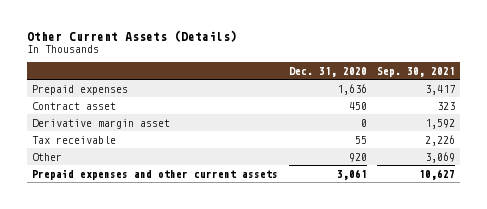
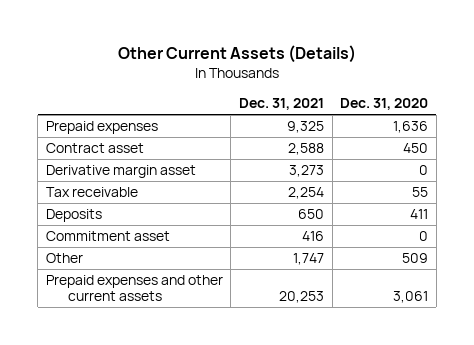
- | Dec. 31, 2020 | Sep. 30, 2021
+ | Dec. 31, 2021 | Dec. 31, 2020
- Other | 920 | 3,069
+ Deposits | 650 | 411
+ Commitment asset | 416 | 0
+ Other | 1,747 | 509

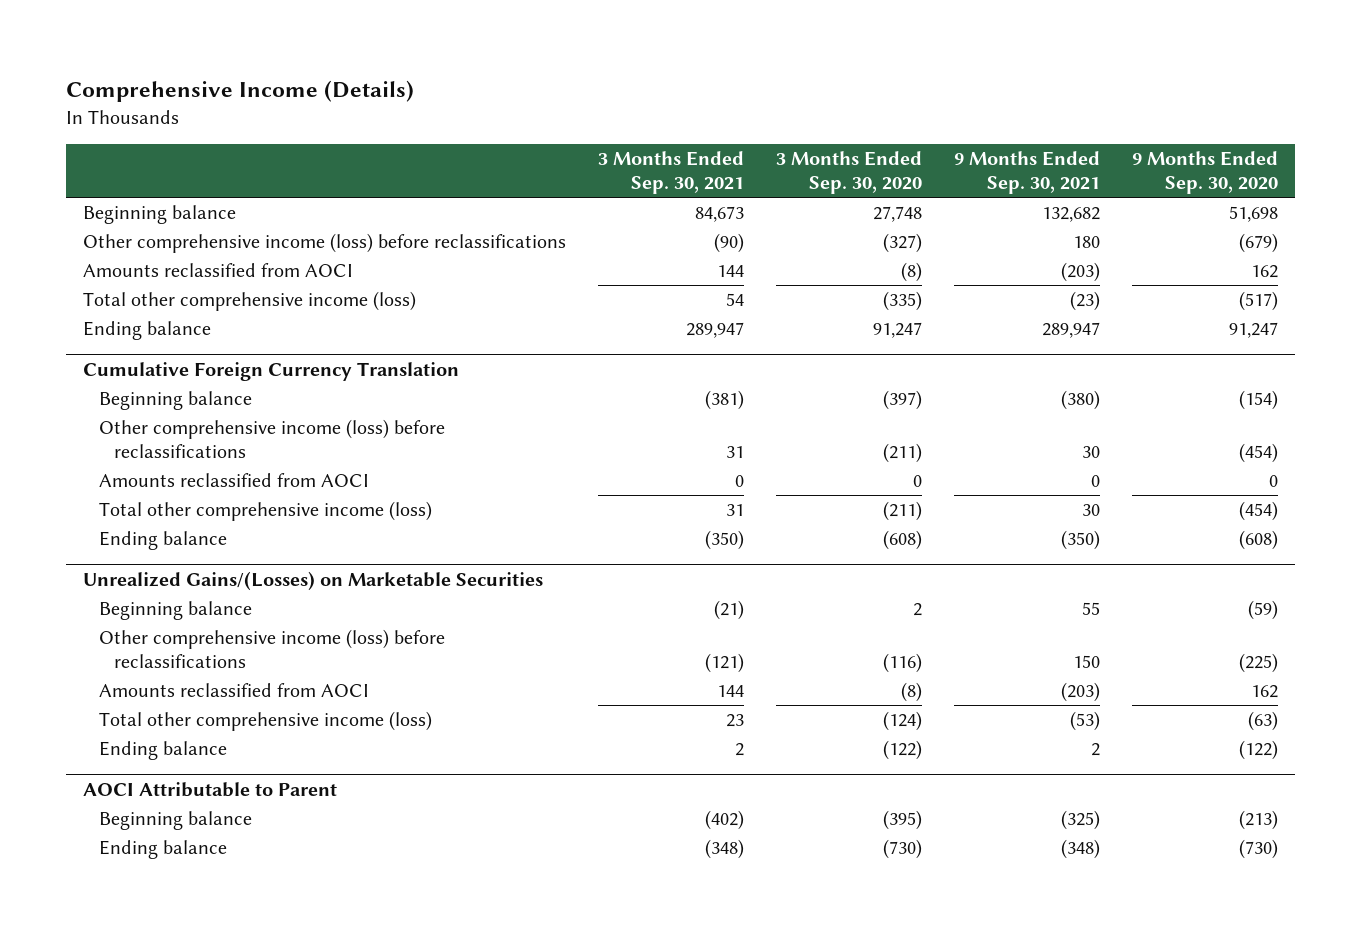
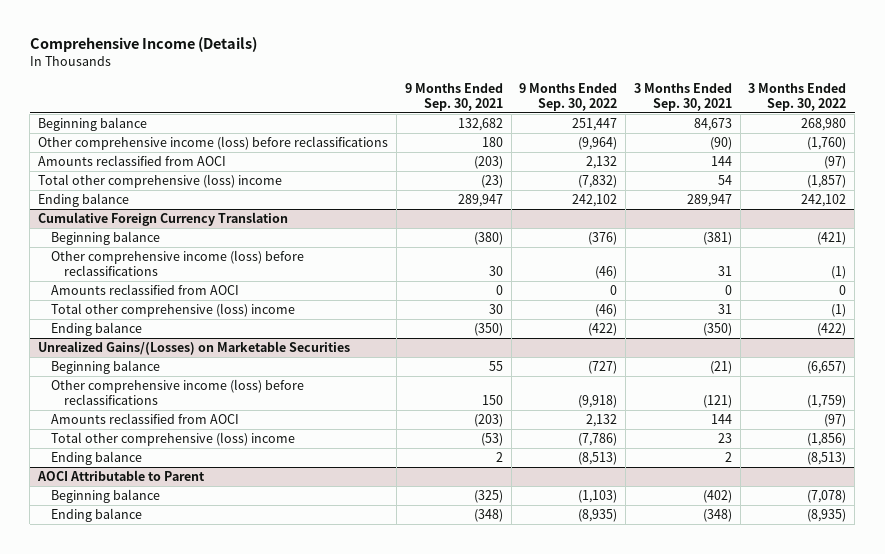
- | 3 Months Ended Sep. 30, 2021 | 3 Months Ended Sep. 30, 2020 | 9 Months Ended Sep. 30, 2021 | 9 Months Ended Sep. 30, 2020
+ | 9 Months Ended Sep. 30, 2021 | 9 Months Ended Sep. 30, 2022 | 3 Months Ended Sep. 30, 2021 | 3 Months Ended Sep. 30, 2022
- Total other comprehensive income (loss) | 54 | (335) | (23) | (517)
+ Total other comprehensive (loss) income | (23) | (7,832) | 54 | (1,857)
@ Cumulative Foreign Currency Translation
- Total other comprehensive income (loss) | 31 | (211) | 30 | (454)
+ Total other comprehensive (loss) income | 30 | (46) | 31 | (1)
@ Unrealized Gains/(Losses) on Marketable Securities
- Total other comprehensive income (loss) | 23 | (124) | (53) | (63)
+ Total other comprehensive (loss) income | (53) | (7,786) | 23 | (1,856)

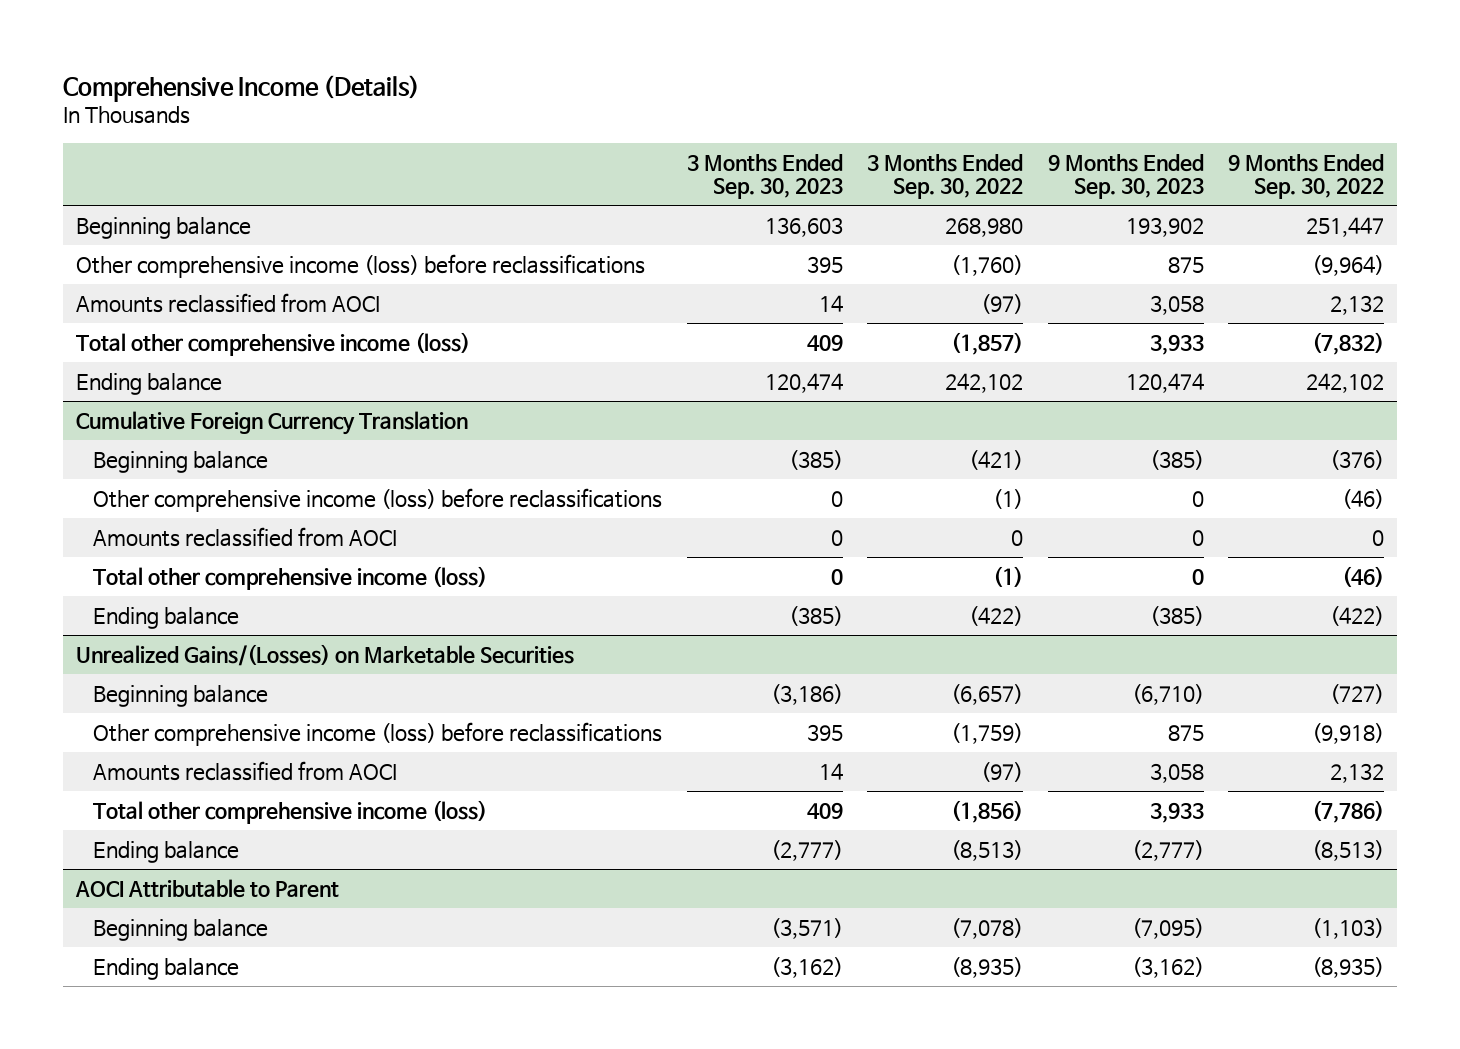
- | 9 Months Ended Sep. 30, 2021 | 9 Months Ended Sep. 30, 2022 | 3 Months Ended Sep. 30, 2021 | 3 Months Ended Sep. 30, 2022
+ | 3 Months Ended Sep. 30, 2023 | 3 Months Ended Sep. 30, 2022 | 9 Months Ended Sep. 30, 2023 | 9 Months Ended Sep. 30, 2022
- Total other comprehensive (loss) income | (23) | (7,832) | 54 | (1,857)
+ Total other comprehensive income (loss) | 409 | (1,857) | 3,933 | (7,832)
@ Cumulative Foreign Currency Translation
- Total other comprehensive (loss) income | 30 | (46) | 31 | (1)
+ Total other comprehensive income (loss) | 0 | (1) | 0 | (46)
@ Unrealized Gains/(Losses) on Marketable Securities
- Total other comprehensive (loss) income | (53) | (7,786) | 23 | (1,856)
+ Total other comprehensive income (loss) | 409 | (1,856) | 3,933 | (7,786)

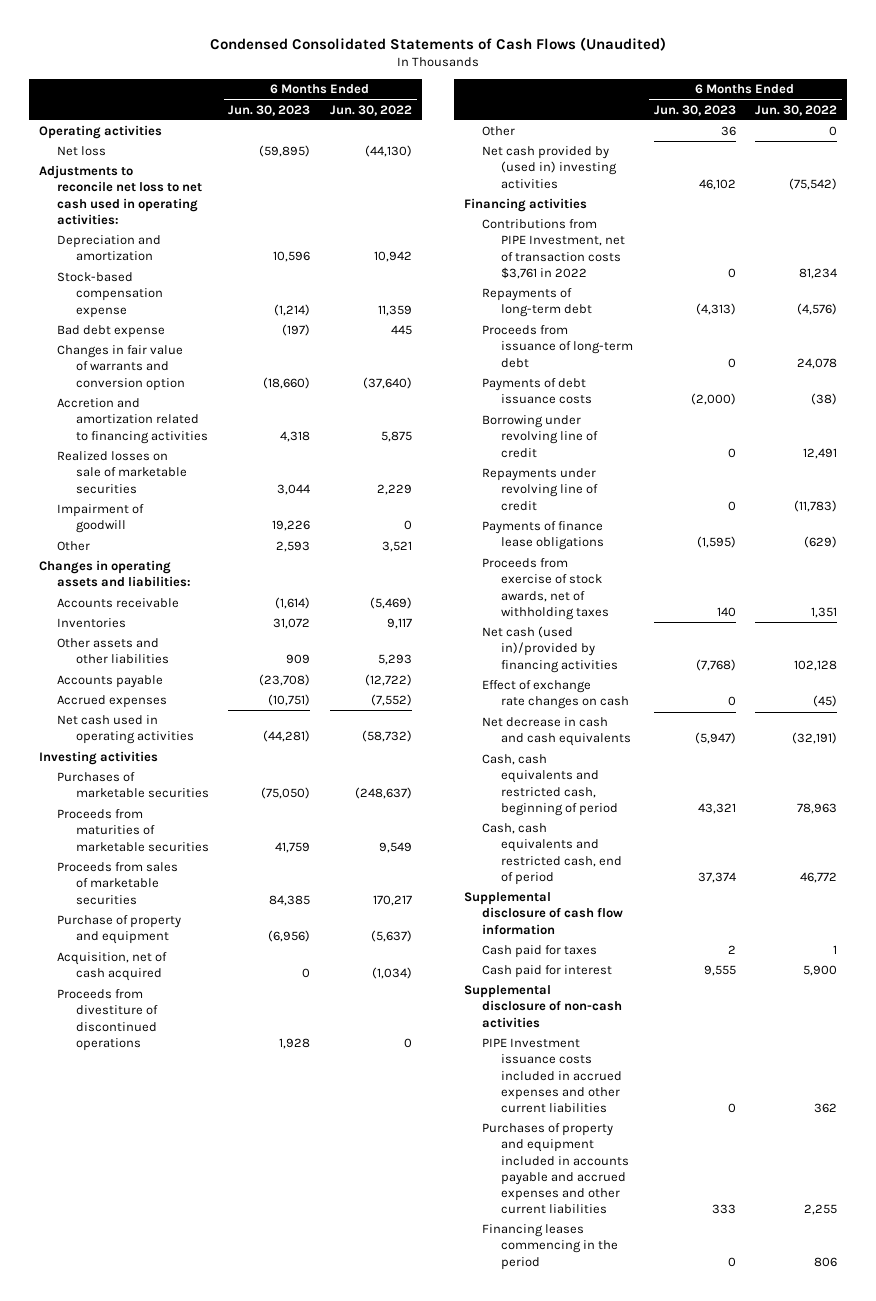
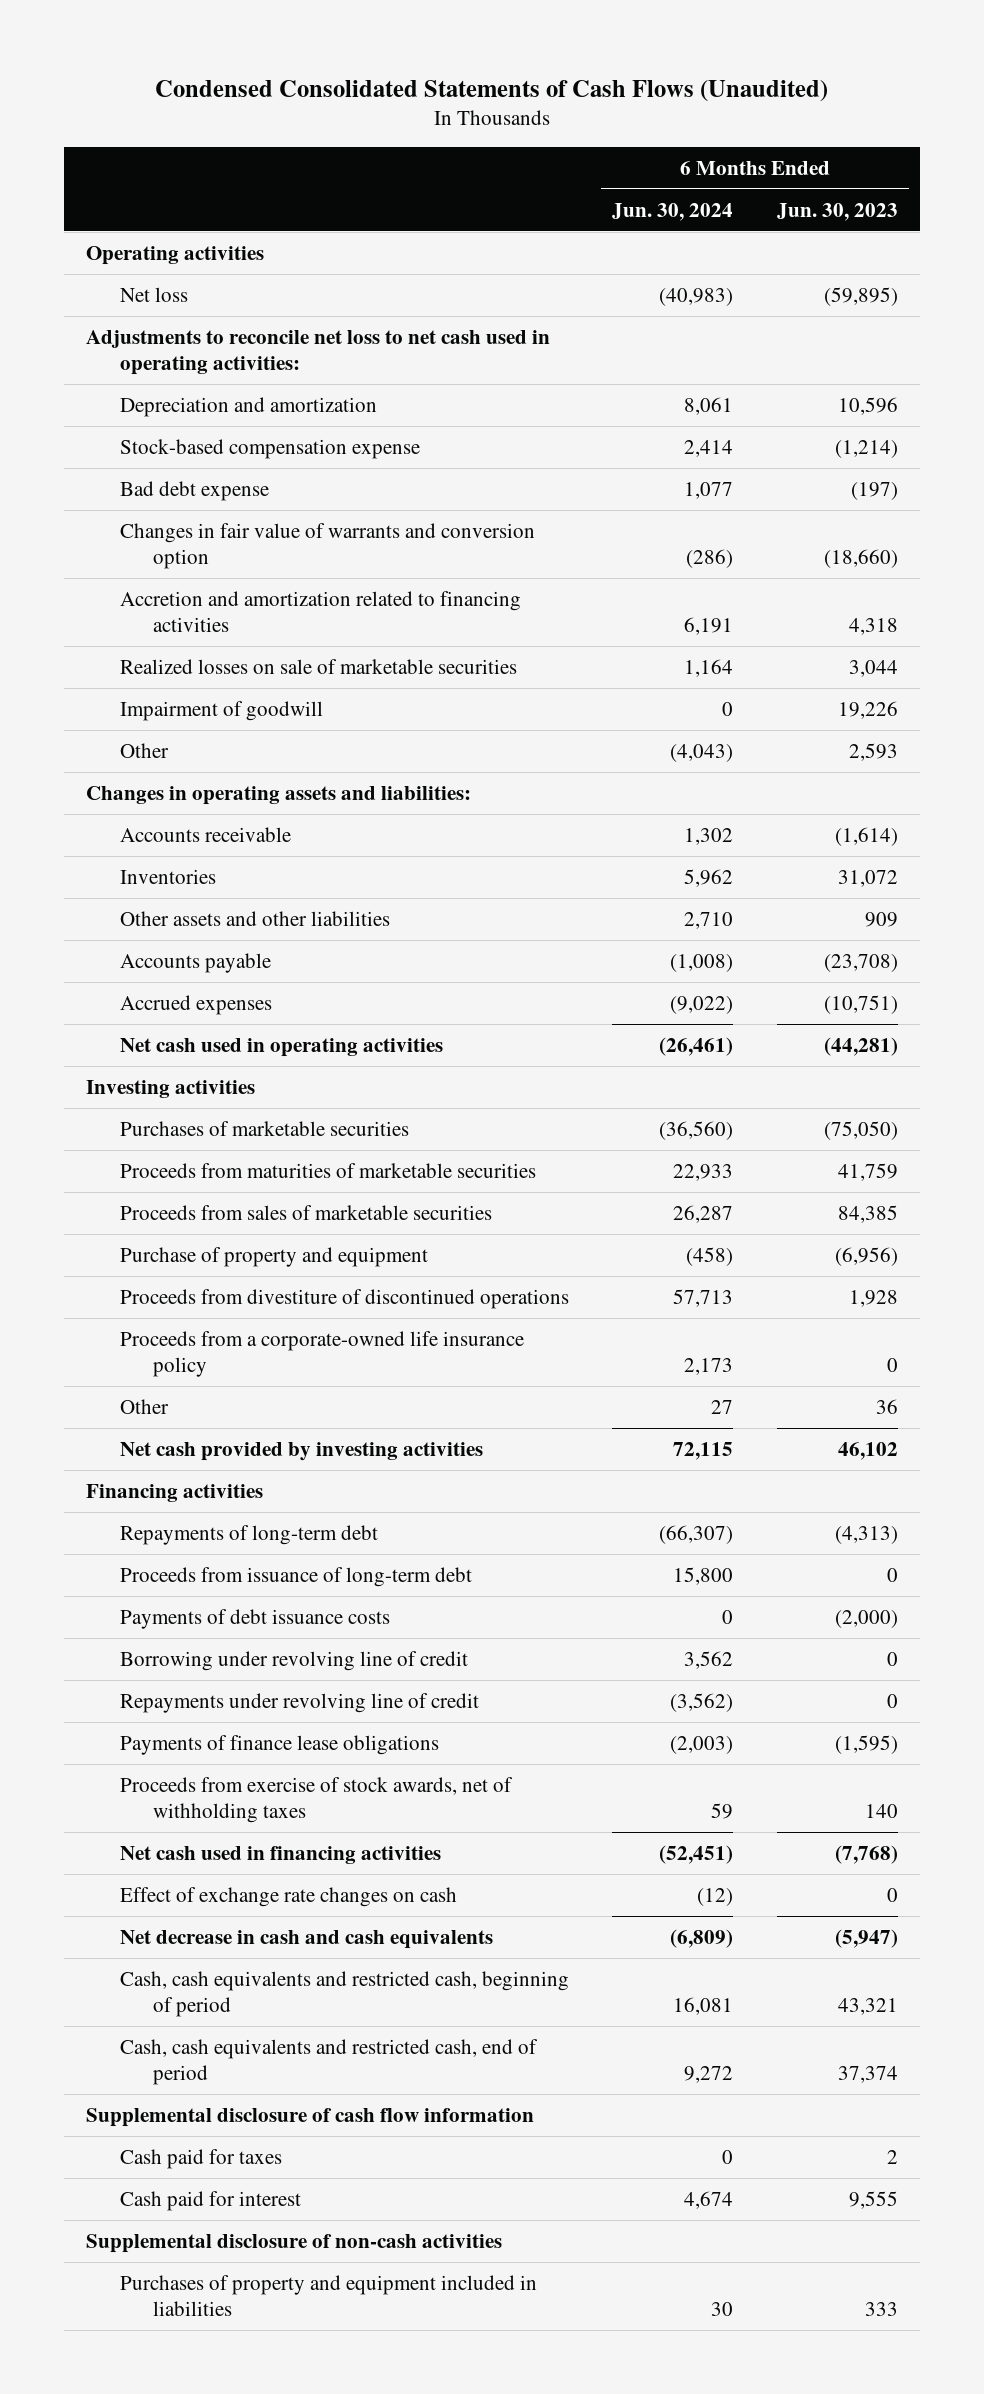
- | 6 Months Ended Jun. 30, 2023 | 6 Months Ended Jun. 30, 2022
+ | 6 Months Ended Jun. 30, 2024 | 6 Months Ended Jun. 30, 2023
- Acquisition, net of cash acquired | 0 | (1,034)
+ Proceeds from a corporate-owned life insurance policy | 2,173 | 0
- Net cash provided by (used in) investing activities | 46,102 | (75,542)
+ Net cash provided by investing activities | 72,115 | 46,102
- Contributions from PIPE Investment, net of transaction costs $3,761 in 2022 | 0 | 81,234
- Net cash (used in)/provided by financing activities | (7,768) | 102,128
+ Net cash used in financing activities | (52,451) | (7,768)
- PIPE Investment issuance costs included in accrued expenses and other current liabilities | 0 | 362
- Purchases of property and equipment included in accounts payable and accrued expenses and other current liabilities | 333 | 2,255
- Financing leases commencing in the period | 0 | 806
+ Purchases of property and equipment included in liabilities | 30 | 333

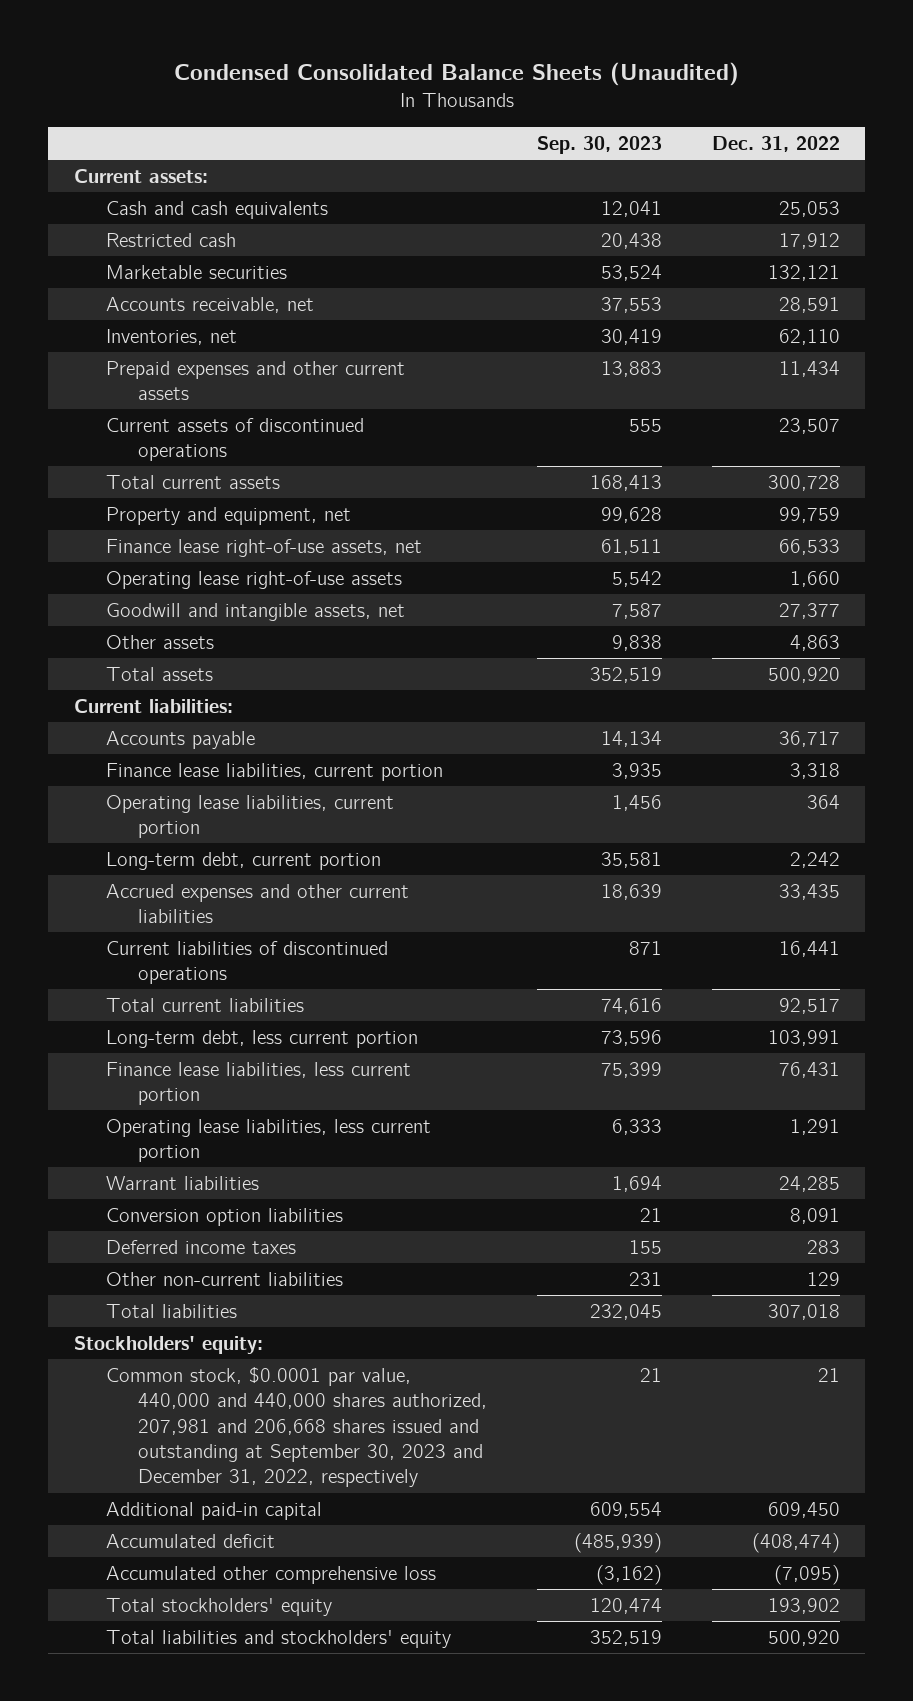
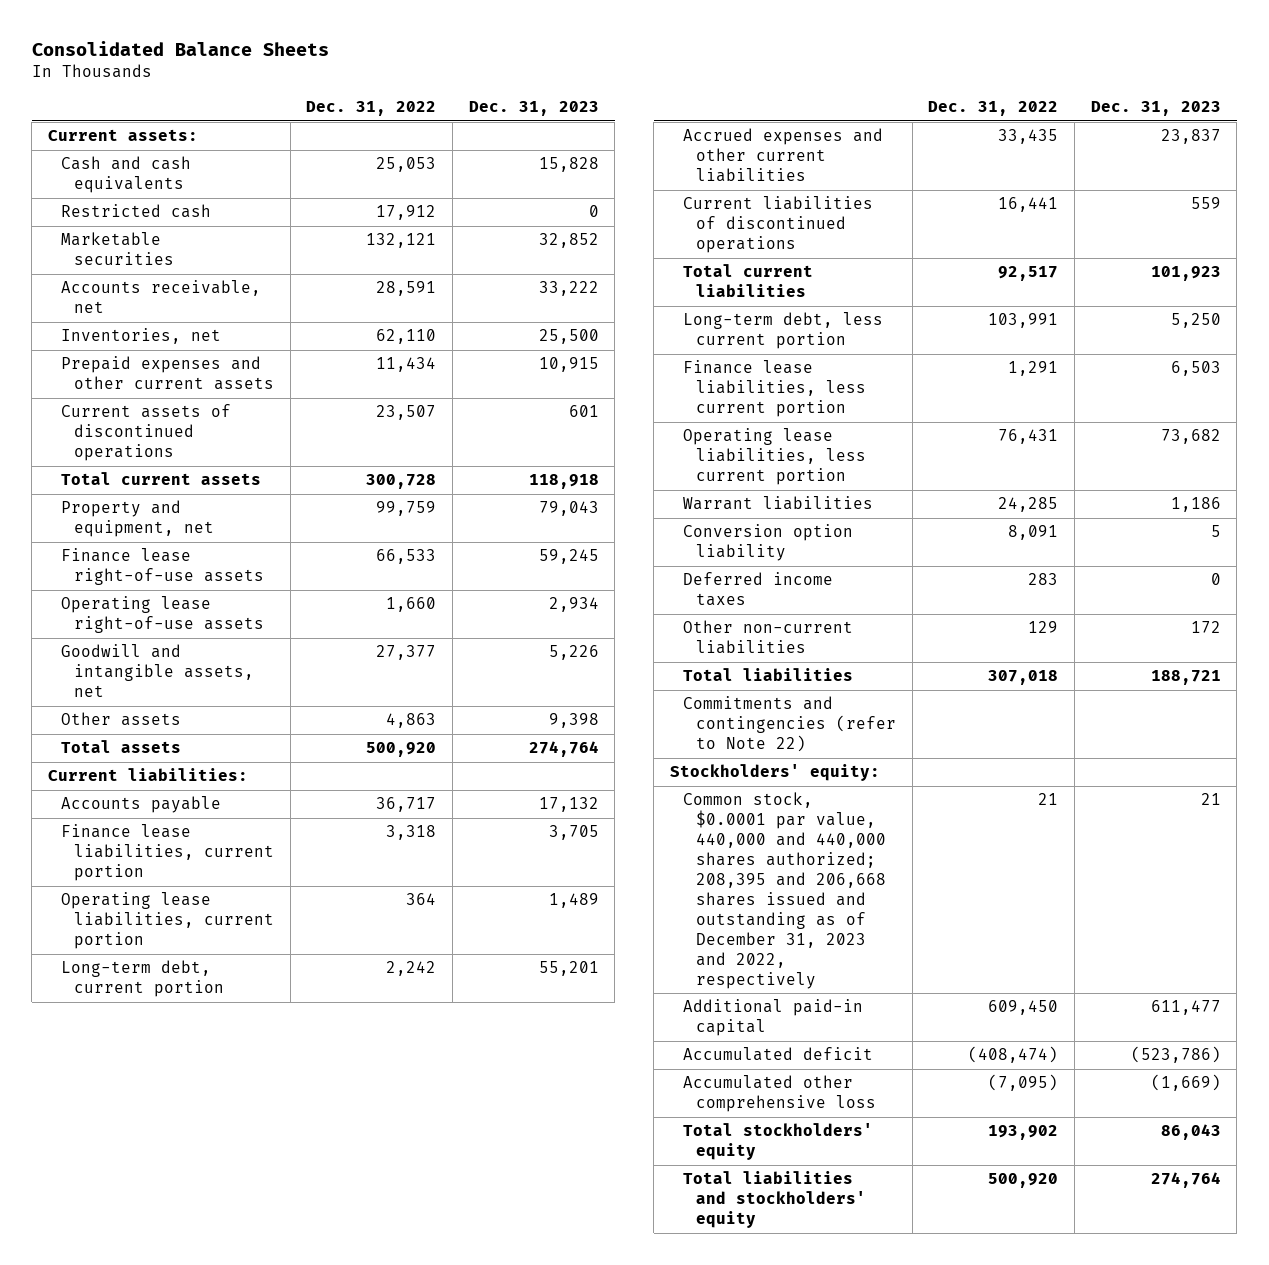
- Condensed Consolidated Balance Sheets (Unaudited)
+ Consolidated Balance Sheets
- | Sep. 30, 2023 | Dec. 31, 2022
+ | Dec. 31, 2022 | Dec. 31, 2023
- Finance lease right-of-use assets, net | 61,511 | 66,533
+ Finance lease right-of-use assets | 66,533 | 59,245
- Finance lease liabilities, less current portion | 75,399 | 76,431
- Operating lease liabilities, less current portion | 6,333 | 1,291
+ Finance lease liabilities, less current portion | 1,291 | 6,503
+ Operating lease liabilities, less current portion | 76,431 | 73,682
- Conversion option liabilities | 21 | 8,091
+ Conversion option liability | 8,091 | 5
+ Commitments and contingencies (refer to Note 22)
- Common stock, $0.0001 par value, 440,000 and 440,000 shares authorized, 207,981 and 206,668 shares issued and outstanding at September 30, 2023 and December 31, 2022, respectively | 21 | 21
+ Common stock, $0.0001 par value, 440,000 and 440,000 shares authorized; 208,395 and 206,668 shares issued and outstanding as of December 31, 2023 and 2022, respectively | 21 | 21

